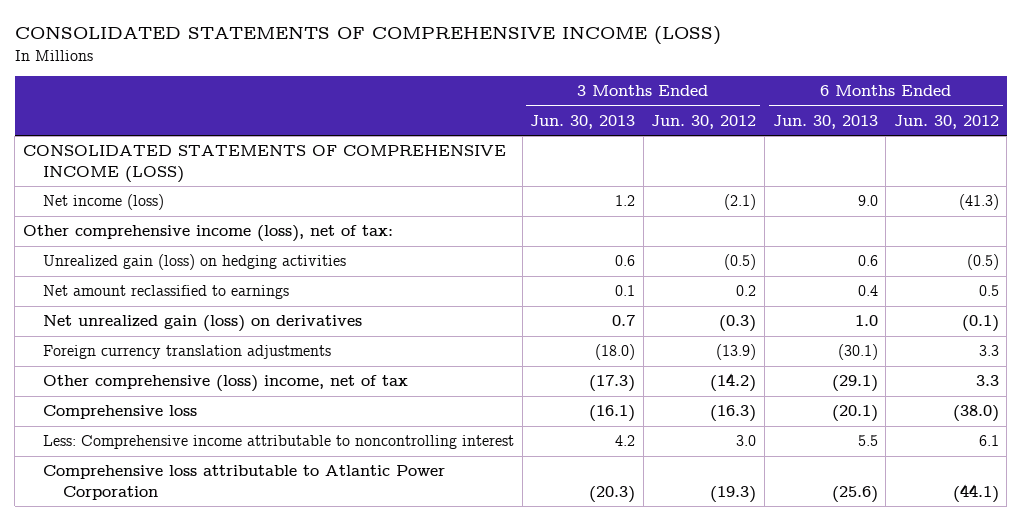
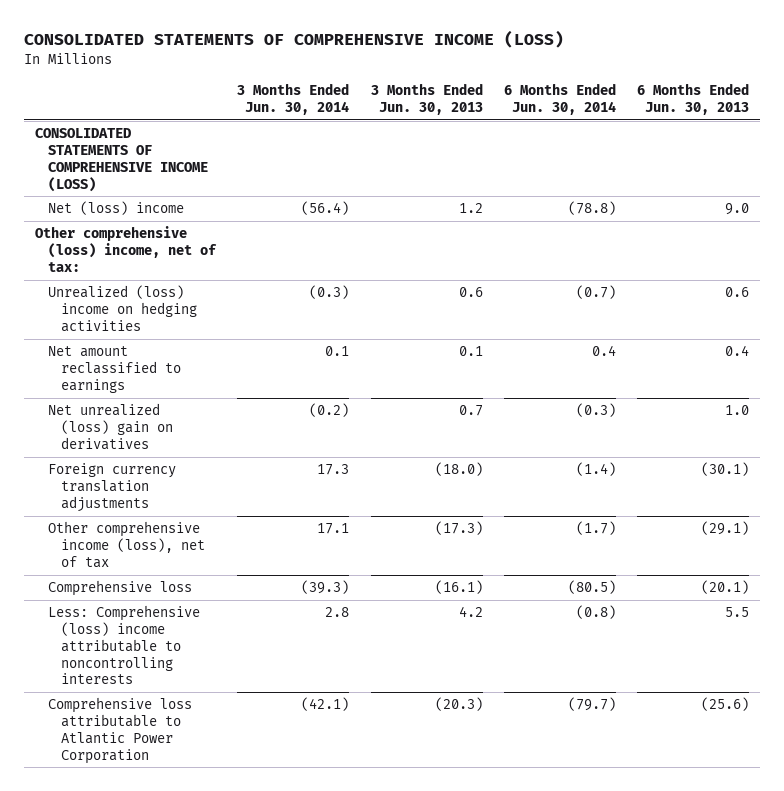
- | 3 Months Ended Jun. 30, 2013 | 3 Months Ended Jun. 30, 2012 | 6 Months Ended Jun. 30, 2013 | 6 Months Ended Jun. 30, 2012
+ | 3 Months Ended Jun. 30, 2014 | 3 Months Ended Jun. 30, 2013 | 6 Months Ended Jun. 30, 2014 | 6 Months Ended Jun. 30, 2013
- Net income (loss) | 1.2 | (2.1) | 9.0 | (41.3)
- Other comprehensive income (loss), net of tax:
- Unrealized gain (loss) on hedging activities | 0.6 | (0.5) | 0.6 | (0.5)
+ Net (loss) income | (56.4) | 1.2 | (78.8) | 9.0
+ Other comprehensive (loss) income, net of tax:
+ Unrealized (loss) income on hedging activities | (0.3) | 0.6 | (0.7) | 0.6
- Net unrealized gain (loss) on derivatives | 0.7 | (0.3) | 1.0 | (0.1)
+ Net unrealized (loss) gain on derivatives | (0.2) | 0.7 | (0.3) | 1.0
- Other comprehensive (loss) income, net of tax | (17.3) | (14.2) | (29.1) | 3.3
+ Other comprehensive income (loss), net of tax | 17.1 | (17.3) | (1.7) | (29.1)
- Less: Comprehensive income attributable to noncontrolling interest | 4.2 | 3.0 | 5.5 | 6.1
+ Less: Comprehensive (loss) income attributable to noncontrolling interests | 2.8 | 4.2 | (0.8) | 5.5

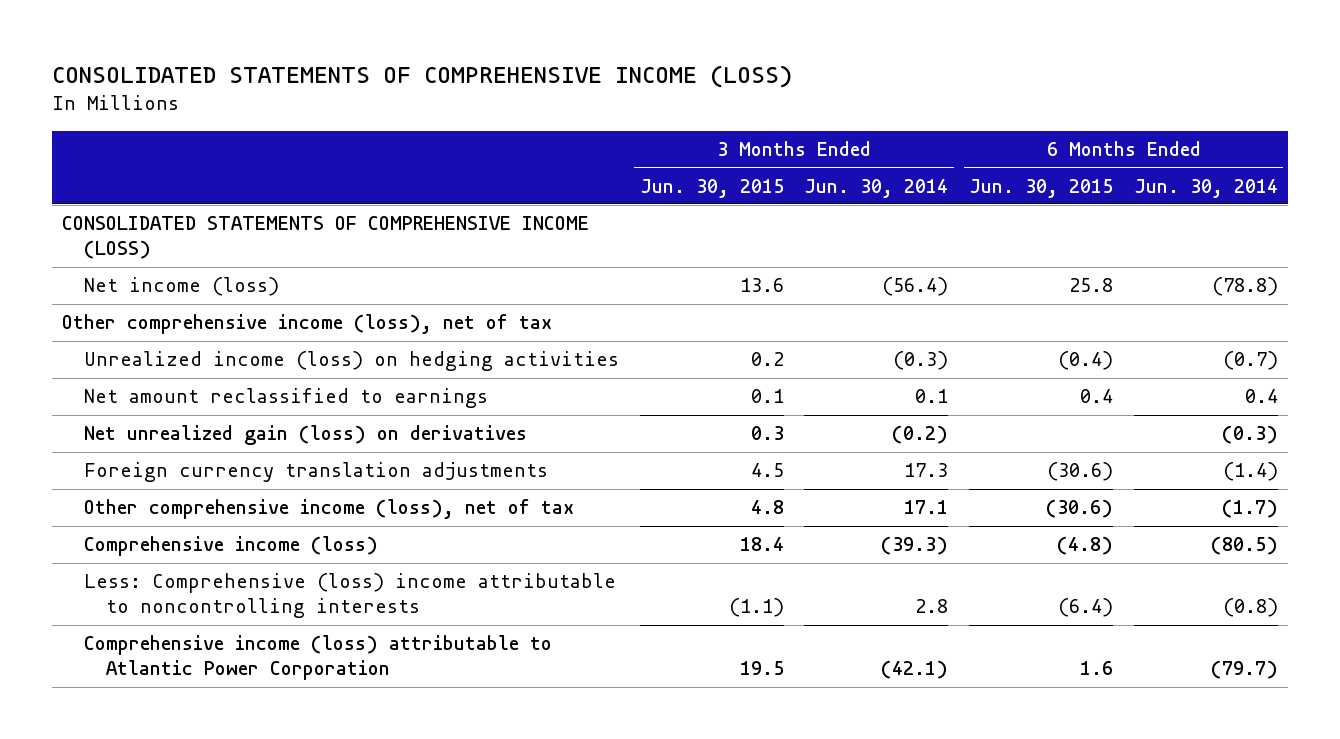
- | 3 Months Ended Jun. 30, 2014 | 3 Months Ended Jun. 30, 2013 | 6 Months Ended Jun. 30, 2014 | 6 Months Ended Jun. 30, 2013
+ | 3 Months Ended Jun. 30, 2015 | 3 Months Ended Jun. 30, 2014 | 6 Months Ended Jun. 30, 2015 | 6 Months Ended Jun. 30, 2014
- Net (loss) income | (56.4) | 1.2 | (78.8) | 9.0
- Other comprehensive (loss) income, net of tax:
- Unrealized (loss) income on hedging activities | (0.3) | 0.6 | (0.7) | 0.6
+ Net income (loss) | 13.6 | (56.4) | 25.8 | (78.8)
+ Other comprehensive income (loss), net of tax
+ Unrealized income (loss) on hedging activities | 0.2 | (0.3) | (0.4) | (0.7)
- Net unrealized (loss) gain on derivatives | (0.2) | 0.7 | (0.3) | 1.0
+ Net unrealized gain (loss) on derivatives | 0.3 | (0.2) | | (0.3)
- Comprehensive loss | (39.3) | (16.1) | (80.5) | (20.1)
+ Comprehensive income (loss) | 18.4 | (39.3) | (4.8) | (80.5)
- Comprehensive loss attributable to Atlantic Power Corporation | (42.1) | (20.3) | (79.7) | (25.6)
+ Comprehensive income (loss) attributable to Atlantic Power Corporation | 19.5 | (42.1) | 1.6 | (79.7)

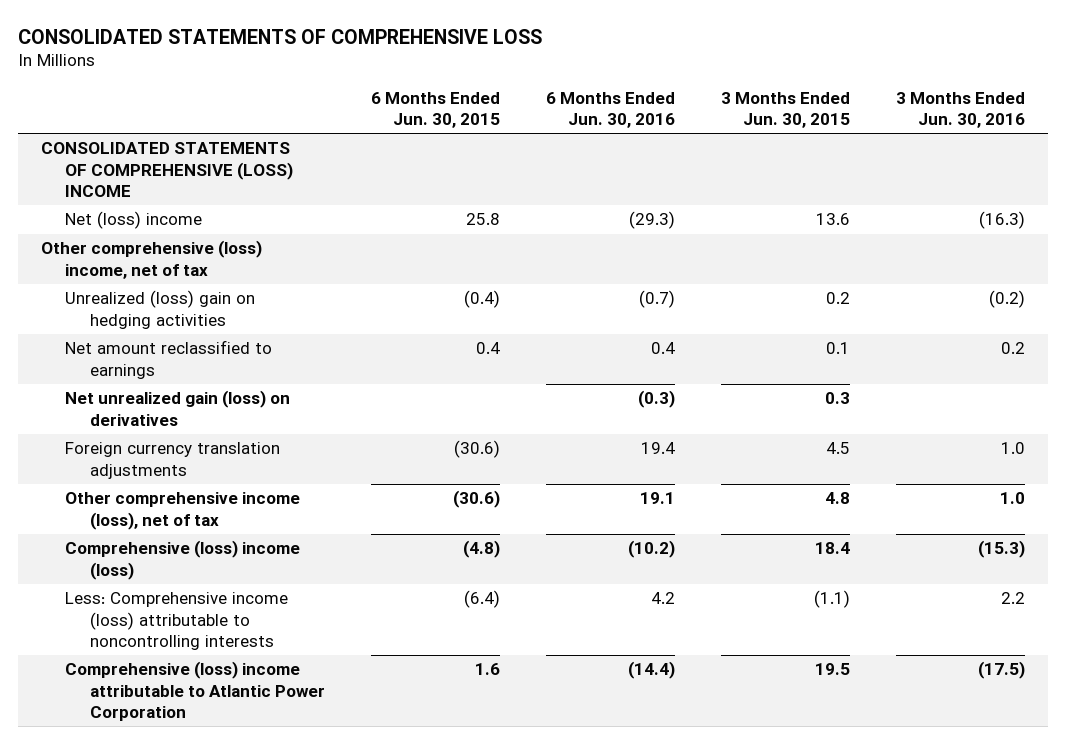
- CONSOLIDATED STATEMENTS OF COMPREHENSIVE INCOME (LOSS)
+ CONSOLIDATED STATEMENTS OF COMPREHENSIVE LOSS
- | 3 Months Ended Jun. 30, 2015 | 3 Months Ended Jun. 30, 2014 | 6 Months Ended Jun. 30, 2015 | 6 Months Ended Jun. 30, 2014
+ | 6 Months Ended Jun. 30, 2015 | 6 Months Ended Jun. 30, 2016 | 3 Months Ended Jun. 30, 2015 | 3 Months Ended Jun. 30, 2016
- CONSOLIDATED STATEMENTS OF COMPREHENSIVE INCOME (LOSS)
- Net income (loss) | 13.6 | (56.4) | 25.8 | (78.8)
- Other comprehensive income (loss), net of tax
- Unrealized income (loss) on hedging activities | 0.2 | (0.3) | (0.4) | (0.7)
+ CONSOLIDATED STATEMENTS OF COMPREHENSIVE (LOSS) INCOME
+ Net (loss) income | 25.8 | (29.3) | 13.6 | (16.3)
+ Other comprehensive (loss) income, net of tax
+ Unrealized (loss) gain on hedging activities | (0.4) | (0.7) | 0.2 | (0.2)
- Comprehensive income (loss) | 18.4 | (39.3) | (4.8) | (80.5)
- Less: Comprehensive (loss) income attributable to noncontrolling interests | (1.1) | 2.8 | (6.4) | (0.8)
- Comprehensive income (loss) attributable to Atlantic Power Corporation | 19.5 | (42.1) | 1.6 | (79.7)
+ Comprehensive (loss) income (loss) | (4.8) | (10.2) | 18.4 | (15.3)
+ Less: Comprehensive income (loss) attributable to noncontrolling interests | (6.4) | 4.2 | (1.1) | 2.2
+ Comprehensive (loss) income attributable to Atlantic Power Corporation | 1.6 | (14.4) | 19.5 | (17.5)

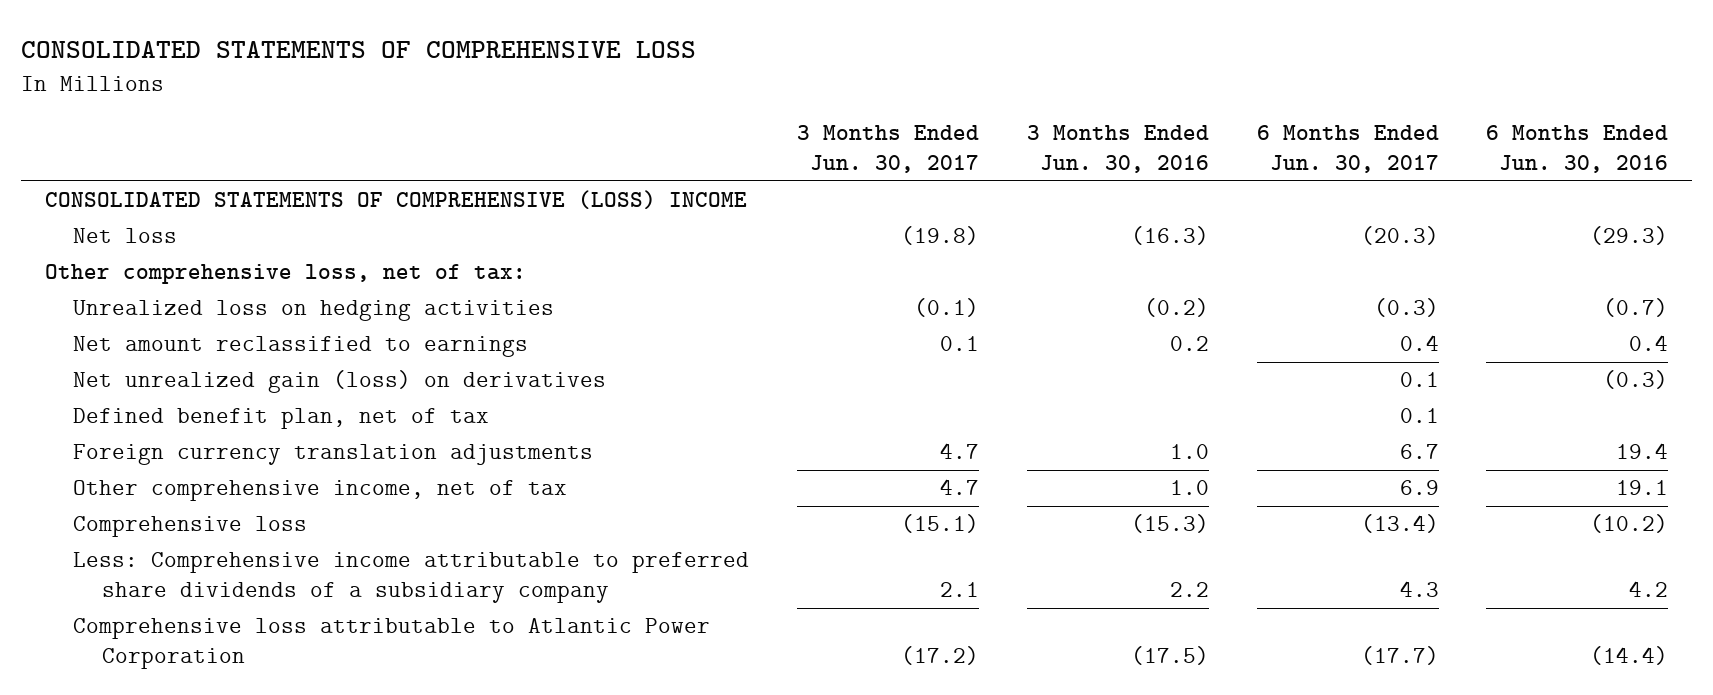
- | 6 Months Ended Jun. 30, 2015 | 6 Months Ended Jun. 30, 2016 | 3 Months Ended Jun. 30, 2015 | 3 Months Ended Jun. 30, 2016
+ | 3 Months Ended Jun. 30, 2017 | 3 Months Ended Jun. 30, 2016 | 6 Months Ended Jun. 30, 2017 | 6 Months Ended Jun. 30, 2016
- Net (loss) income | 25.8 | (29.3) | 13.6 | (16.3)
- Other comprehensive (loss) income, net of tax
- Unrealized (loss) gain on hedging activities | (0.4) | (0.7) | 0.2 | (0.2)
+ Net loss | (19.8) | (16.3) | (20.3) | (29.3)
+ Other comprehensive loss, net of tax:
+ Unrealized loss on hedging activities | (0.1) | (0.2) | (0.3) | (0.7)
+ Defined benefit plan, net of tax | | | 0.1 |
- Other comprehensive income (loss), net of tax | (30.6) | 19.1 | 4.8 | 1.0
- Comprehensive (loss) income (loss) | (4.8) | (10.2) | 18.4 | (15.3)
- Less: Comprehensive income (loss) attributable to noncontrolling interests | (6.4) | 4.2 | (1.1) | 2.2
- Comprehensive (loss) income attributable to Atlantic Power Corporation | 1.6 | (14.4) | 19.5 | (17.5)
+ Other comprehensive income, net of tax | 4.7 | 1.0 | 6.9 | 19.1
+ Comprehensive loss | (15.1) | (15.3) | (13.4) | (10.2)
+ Less: Comprehensive income attributable to preferred share dividends of a subsidiary company | 2.1 | 2.2 | 4.3 | 4.2
+ Comprehensive loss attributable to Atlantic Power Corporation | (17.2) | (17.5) | (17.7) | (14.4)

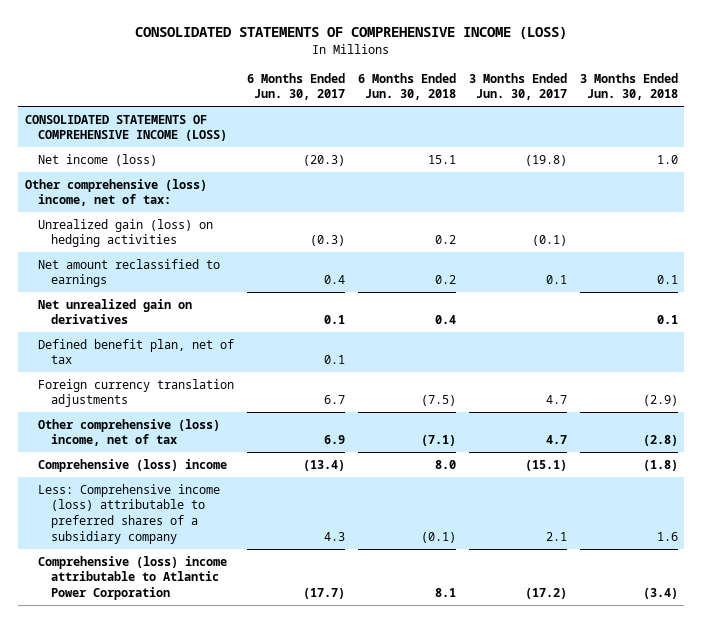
- CONSOLIDATED STATEMENTS OF COMPREHENSIVE LOSS
+ CONSOLIDATED STATEMENTS OF COMPREHENSIVE INCOME (LOSS)
- | 3 Months Ended Jun. 30, 2017 | 3 Months Ended Jun. 30, 2016 | 6 Months Ended Jun. 30, 2017 | 6 Months Ended Jun. 30, 2016
+ | 6 Months Ended Jun. 30, 2017 | 6 Months Ended Jun. 30, 2018 | 3 Months Ended Jun. 30, 2017 | 3 Months Ended Jun. 30, 2018
- CONSOLIDATED STATEMENTS OF COMPREHENSIVE (LOSS) INCOME
- Net loss | (19.8) | (16.3) | (20.3) | (29.3)
- Other comprehensive loss, net of tax:
- Unrealized loss on hedging activities | (0.1) | (0.2) | (0.3) | (0.7)
+ CONSOLIDATED STATEMENTS OF COMPREHENSIVE INCOME (LOSS)
+ Net income (loss) | (20.3) | 15.1 | (19.8) | 1.0
+ Other comprehensive (loss) income, net of tax:
+ Unrealized gain (loss) on hedging activities | (0.3) | 0.2 | (0.1) |
- Net unrealized gain (loss) on derivatives | | | 0.1 | (0.3)
+ Net unrealized gain on derivatives | 0.1 | 0.4 | | 0.1
- Other comprehensive income, net of tax | 4.7 | 1.0 | 6.9 | 19.1
- Comprehensive loss | (15.1) | (15.3) | (13.4) | (10.2)
- Less: Comprehensive income attributable to preferred share dividends of a subsidiary company | 2.1 | 2.2 | 4.3 | 4.2
- Comprehensive loss attributable to Atlantic Power Corporation | (17.2) | (17.5) | (17.7) | (14.4)
+ Other comprehensive (loss) income, net of tax | 6.9 | (7.1) | 4.7 | (2.8)
+ Comprehensive (loss) income | (13.4) | 8.0 | (15.1) | (1.8)
+ Less: Comprehensive income (loss) attributable to preferred shares of a subsidiary company | 4.3 | (0.1) | 2.1 | 1.6
+ Comprehensive (loss) income attributable to Atlantic Power Corporation | (17.7) | 8.1 | (17.2) | (3.4)

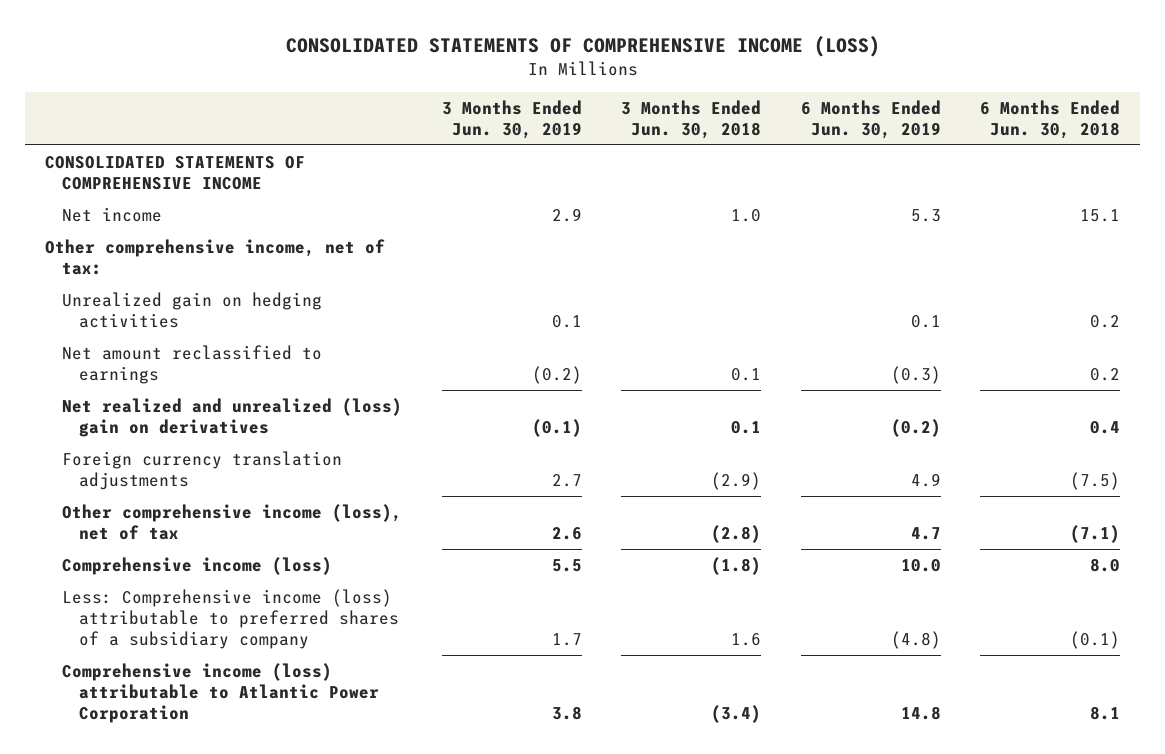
- | 6 Months Ended Jun. 30, 2017 | 6 Months Ended Jun. 30, 2018 | 3 Months Ended Jun. 30, 2017 | 3 Months Ended Jun. 30, 2018
+ | 3 Months Ended Jun. 30, 2019 | 3 Months Ended Jun. 30, 2018 | 6 Months Ended Jun. 30, 2019 | 6 Months Ended Jun. 30, 2018
- CONSOLIDATED STATEMENTS OF COMPREHENSIVE INCOME (LOSS)
- Net income (loss) | (20.3) | 15.1 | (19.8) | 1.0
- Other comprehensive (loss) income, net of tax:
- Unrealized gain (loss) on hedging activities | (0.3) | 0.2 | (0.1) |
+ CONSOLIDATED STATEMENTS OF COMPREHENSIVE INCOME
+ Net income | 2.9 | 1.0 | 5.3 | 15.1
+ Other comprehensive income, net of tax:
+ Unrealized gain on hedging activities | 0.1 | | 0.1 | 0.2
- Net unrealized gain on derivatives | 0.1 | 0.4 | | 0.1
- Defined benefit plan, net of tax | 0.1 | | |
+ Net realized and unrealized (loss) gain on derivatives | (0.1) | 0.1 | (0.2) | 0.4
- Other comprehensive (loss) income, net of tax | 6.9 | (7.1) | 4.7 | (2.8)
- Comprehensive (loss) income | (13.4) | 8.0 | (15.1) | (1.8)
+ Other comprehensive income (loss), net of tax | 2.6 | (2.8) | 4.7 | (7.1)
+ Comprehensive income (loss) | 5.5 | (1.8) | 10.0 | 8.0
- Comprehensive (loss) income attributable to Atlantic Power Corporation | (17.7) | 8.1 | (17.2) | (3.4)
+ Comprehensive income (loss) attributable to Atlantic Power Corporation | 3.8 | (3.4) | 14.8 | 8.1

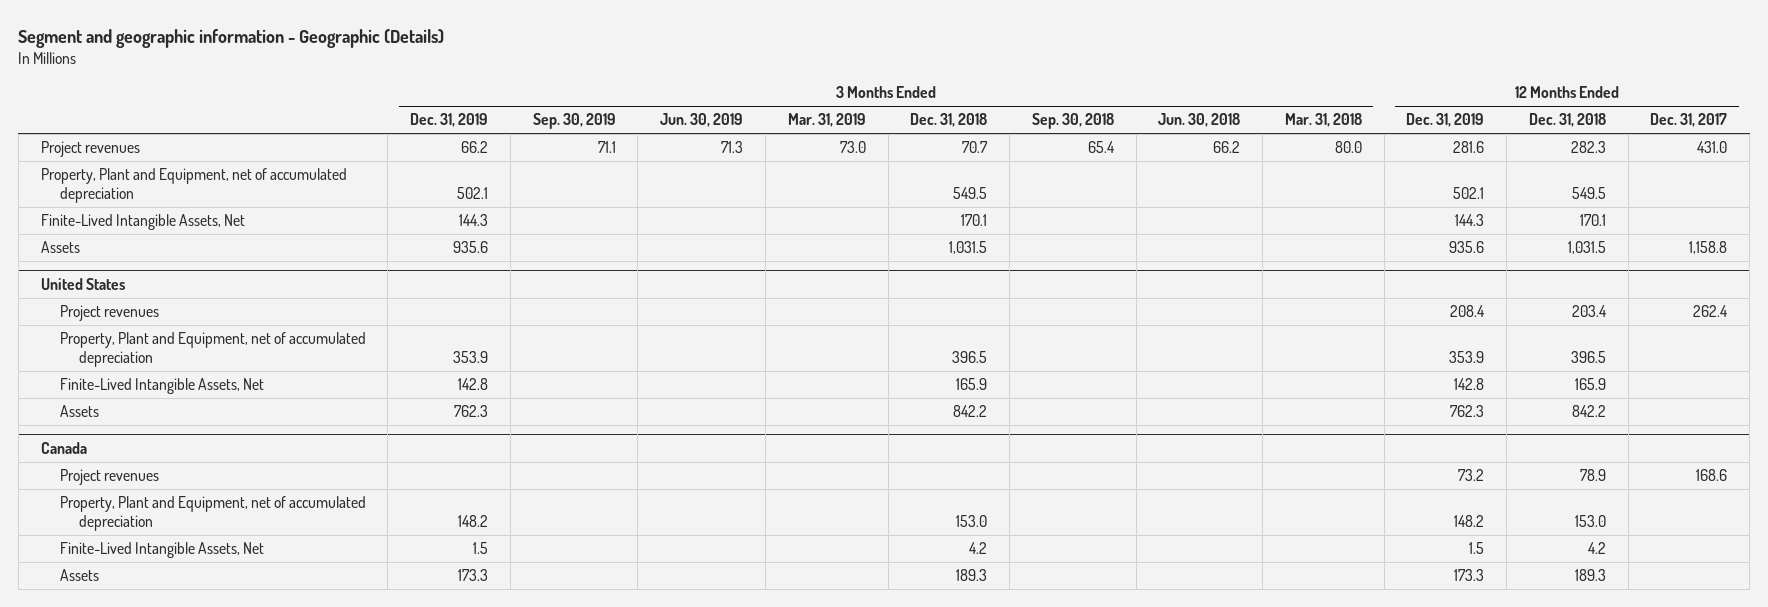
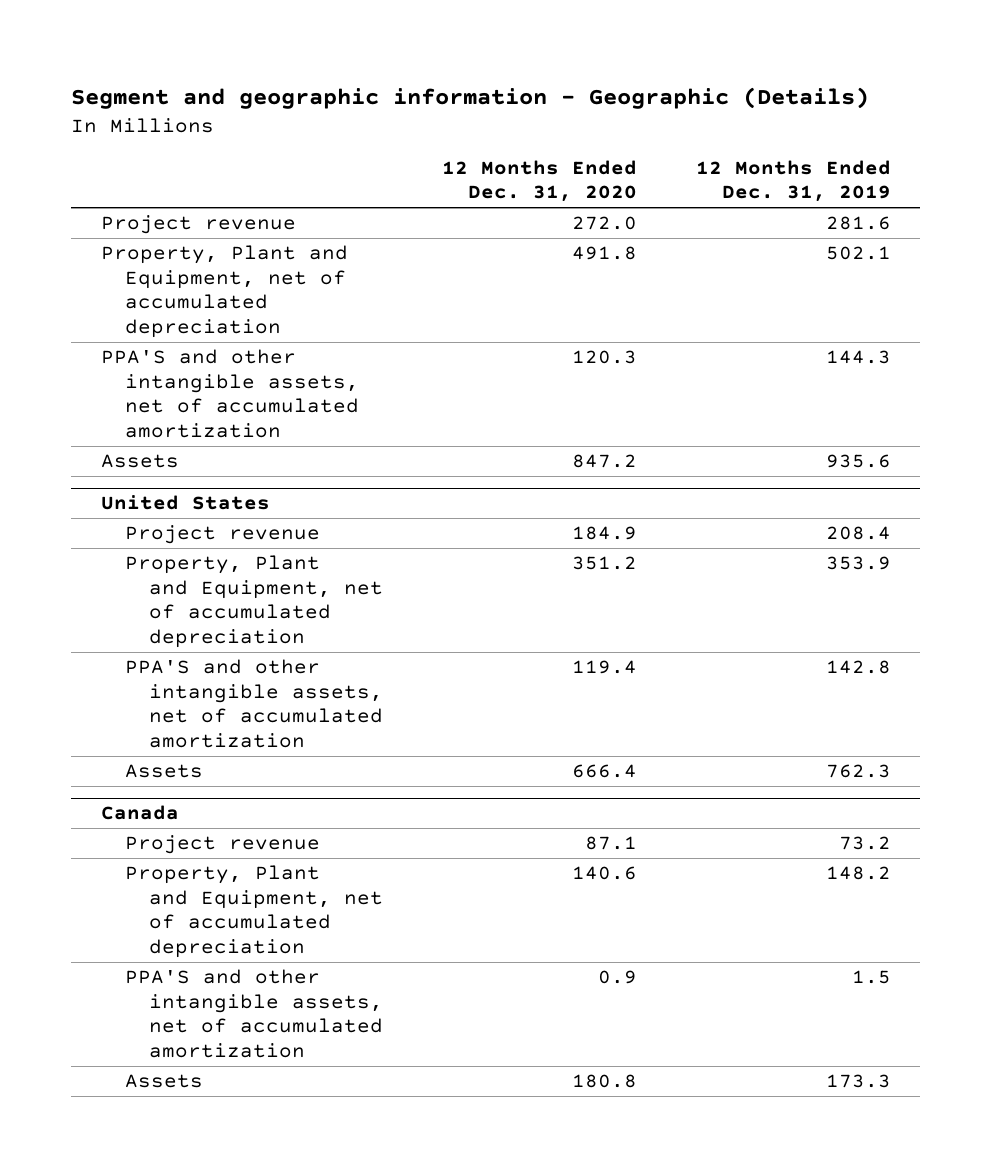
- | 3 Months Ended Dec. 31, 2019 | 3 Months Ended Sep. 30, 2019 | 3 Months Ended Jun. 30, 2019 | 3 Months Ended Mar. 31, 2019 | 3 Months Ended Dec. 31, 2018 | 3 Months Ended Sep. 30, 2018 | 3 Months Ended Jun. 30, 2018 | 3 Months Ended Mar. 31, 2018 | 12 Months Ended Dec. 31, 2019 | 12 Months Ended Dec. 31, 2018 | 12 Months Ended Dec. 31, 2017
+ | 12 Months Ended Dec. 31, 2020 | 12 Months Ended Dec. 31, 2019
- Project revenues | 66.2 | 71.1 | 71.3 | 73.0 | 70.7 | 65.4 | 66.2 | 80.0 | 281.6 | 282.3 | 431.0
+ Project revenue | 272.0 | 281.6
- Finite-Lived Intangible Assets, Net | 144.3 | | | | 170.1 | | | | 144.3 | 170.1 |
+ PPA'S and other intangible assets, net of accumulated amortization | 120.3 | 144.3
@ United States
- Project revenues | | | | | | | | | 208.4 | 203.4 | 262.4
+ Project revenue | 184.9 | 208.4
- Finite-Lived Intangible Assets, Net | 142.8 | | | | 165.9 | | | | 142.8 | 165.9 |
+ PPA'S and other intangible assets, net of accumulated amortization | 119.4 | 142.8
@ Canada
- Project revenues | | | | | | | | | 73.2 | 78.9 | 168.6
+ Project revenue | 87.1 | 73.2
- Finite-Lived Intangible Assets, Net | 1.5 | | | | 4.2 | | | | 1.5 | 4.2 |
+ PPA'S and other intangible assets, net of accumulated amortization | 0.9 | 1.5

